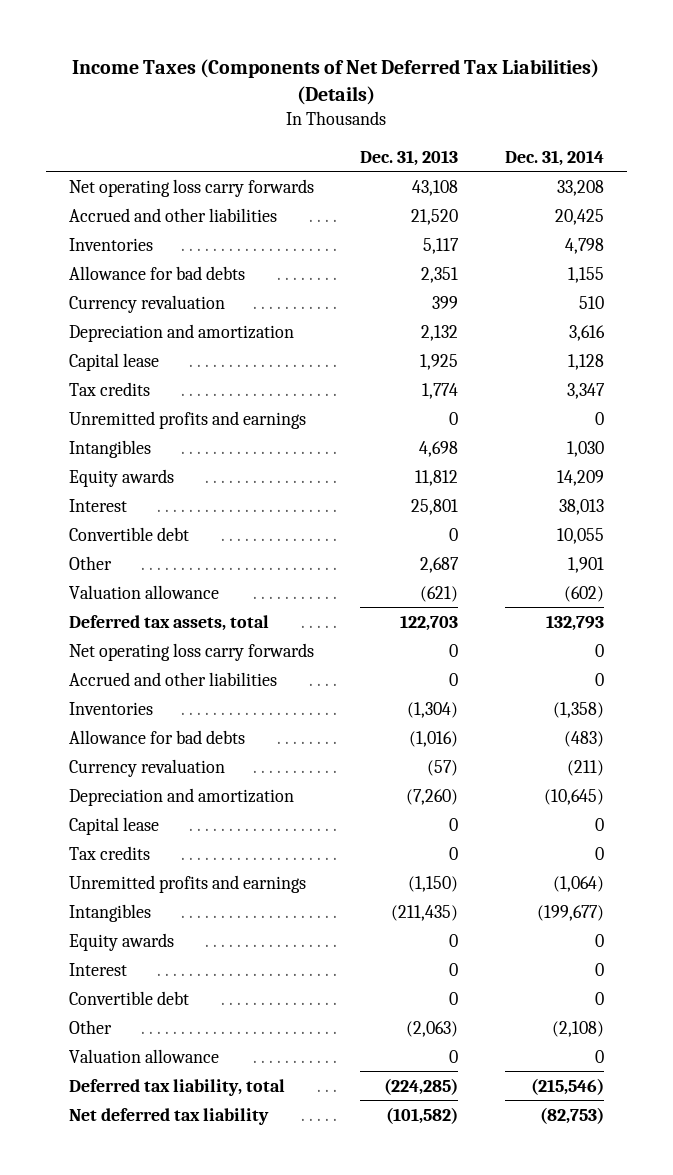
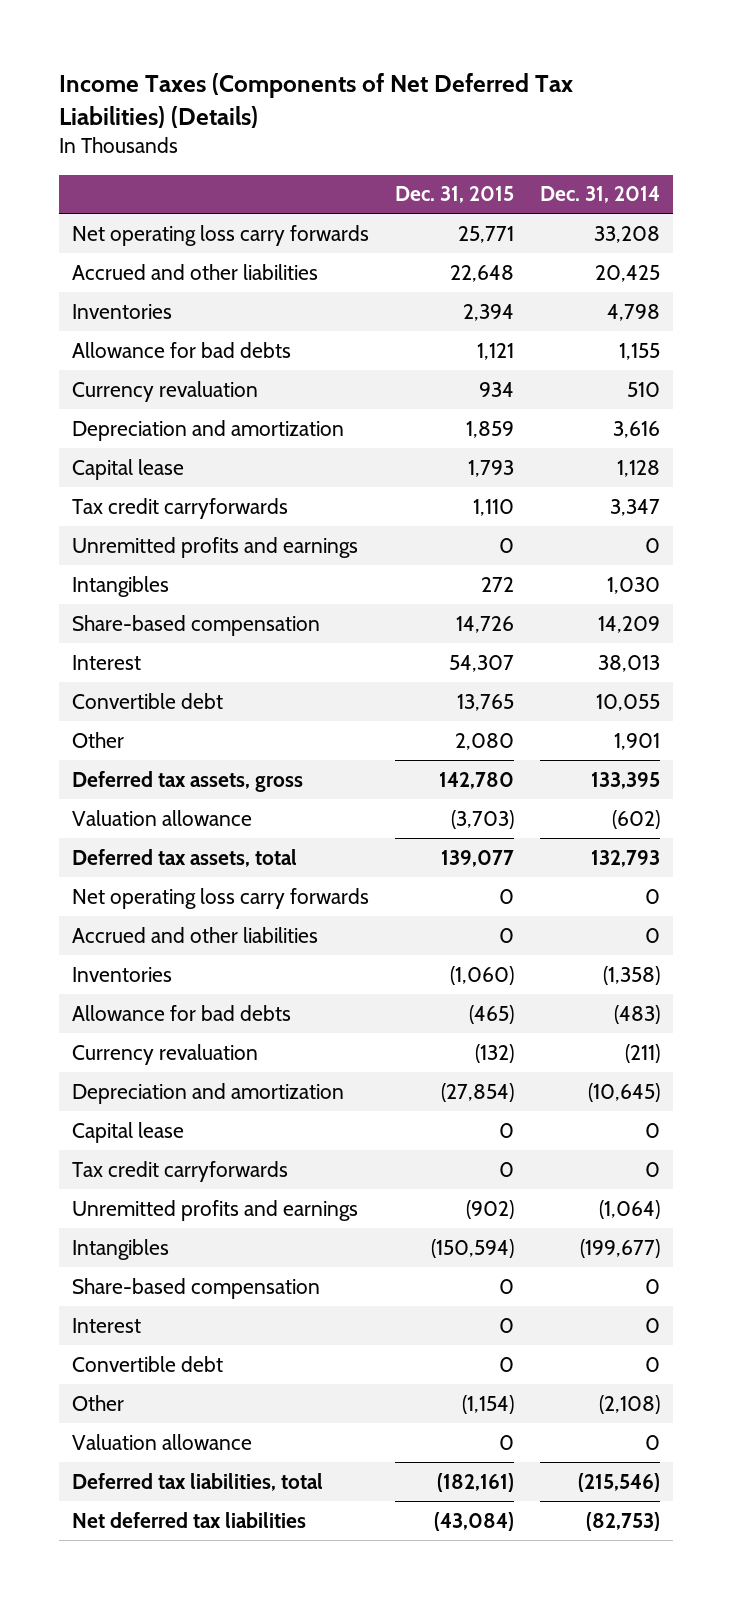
- | Dec. 31, 2013 | Dec. 31, 2014
+ | Dec. 31, 2015 | Dec. 31, 2014
- Tax credits | 1,774 | 3,347
+ Tax credit carryforwards | 1,110 | 3,347
- Equity awards | 11,812 | 14,209
+ Share-based compensation | 14,726 | 14,209
+ Deferred tax assets, gross | 142,780 | 133,395
- Tax credits | 0 | 0
+ Tax credit carryforwards | 0 | 0
- Equity awards | 0 | 0
+ Share-based compensation | 0 | 0
- Deferred tax liability, total | (224,285) | (215,546)
- Net deferred tax liability | (101,582) | (82,753)
+ Deferred tax liabilities, total | (182,161) | (215,546)
+ Net deferred tax liabilities | (43,084) | (82,753)

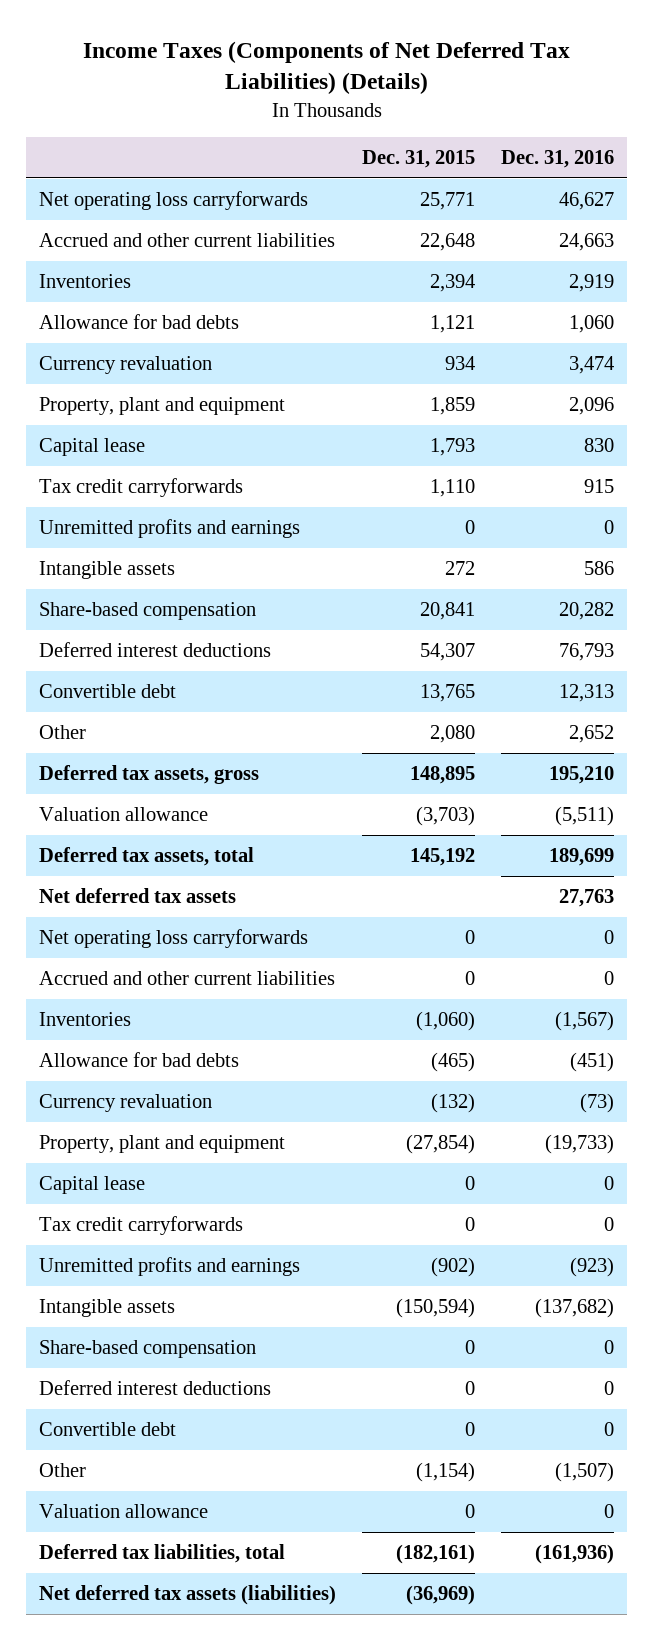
- | Dec. 31, 2015 | Dec. 31, 2014
+ | Dec. 31, 2015 | Dec. 31, 2016
- Net operating loss carry forwards | 25,771 | 33,208
- Accrued and other liabilities | 22,648 | 20,425
+ Net operating loss carryforwards | 25,771 | 46,627
+ Accrued and other current liabilities | 22,648 | 24,663
- Depreciation and amortization | 1,859 | 3,616
+ Property, plant and equipment | 1,859 | 2,096
- Intangibles | 272 | 1,030
- Share-based compensation | 14,726 | 14,209
- Interest | 54,307 | 38,013
+ Intangible assets | 272 | 586
+ Share-based compensation | 20,841 | 20,282
+ Deferred interest deductions | 54,307 | 76,793
- Deferred tax assets, gross | 142,780 | 133,395
+ Deferred tax assets, gross | 148,895 | 195,210
- Deferred tax assets, total | 139,077 | 132,793
- Net operating loss carry forwards | 0 | 0
- Accrued and other liabilities | 0 | 0
+ Deferred tax assets, total | 145,192 | 189,699
+ Net deferred tax assets | | 27,763
+ Net operating loss carryforwards | 0 | 0
+ Accrued and other current liabilities | 0 | 0
- Depreciation and amortization | (27,854) | (10,645)
+ Property, plant and equipment | (27,854) | (19,733)
- Intangibles | (150,594) | (199,677)
+ Intangible assets | (150,594) | (137,682)
- Interest | 0 | 0
+ Deferred interest deductions | 0 | 0
- Net deferred tax liabilities | (43,084) | (82,753)
+ Net deferred tax assets (liabilities) | (36,969) |

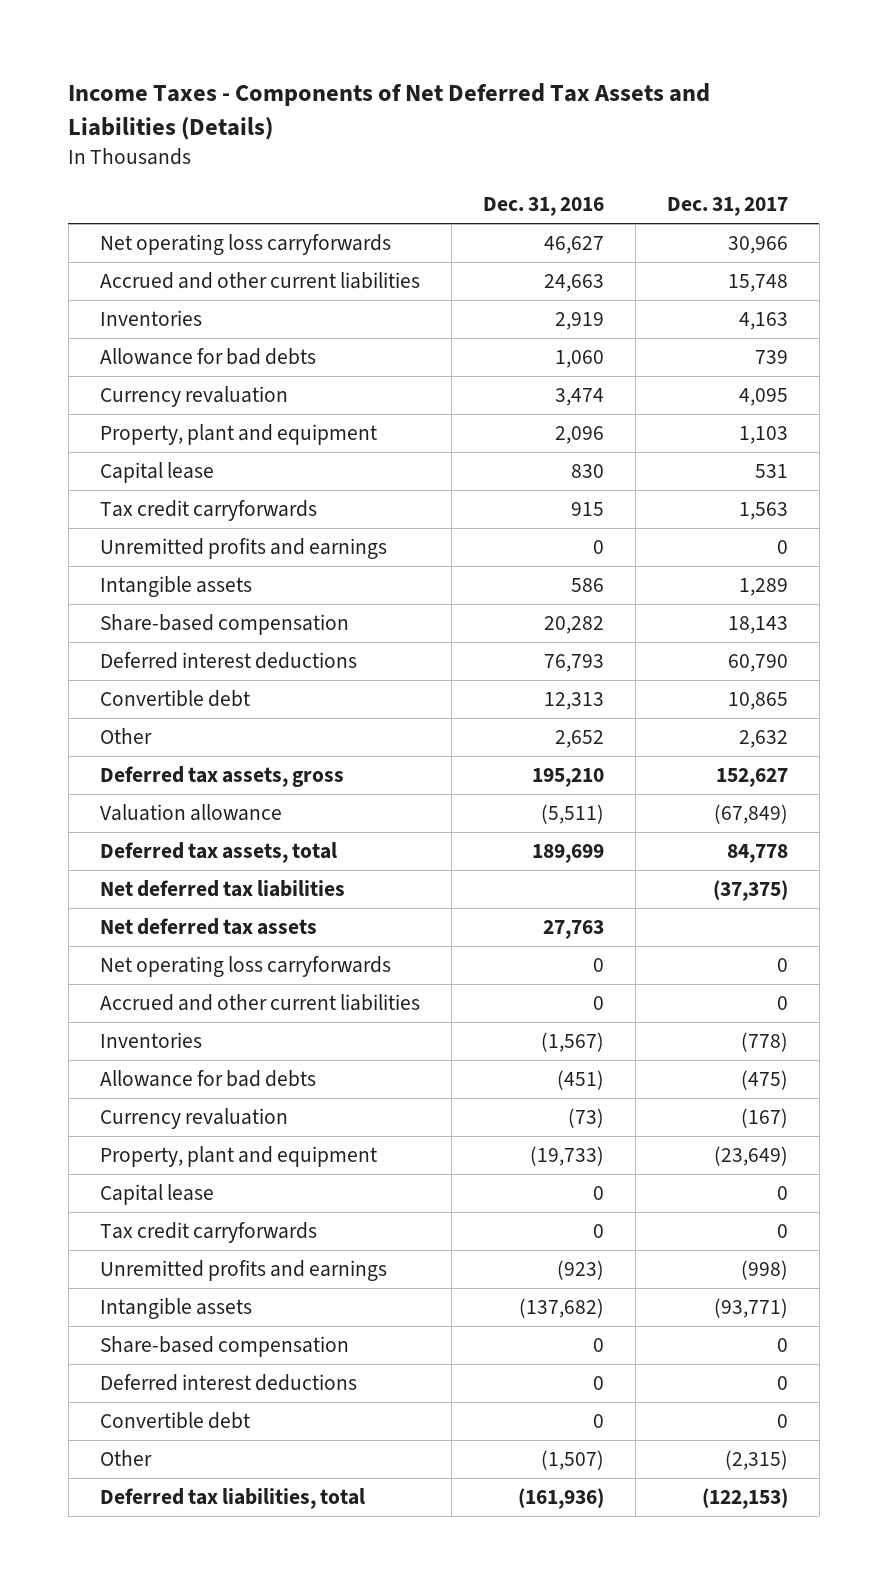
- Income Taxes (Components of Net Deferred Tax Liabilities) (Details)
+ Income Taxes - Components of Net Deferred Tax Assets and Liabilities (Details)
- | Dec. 31, 2015 | Dec. 31, 2016
+ | Dec. 31, 2016 | Dec. 31, 2017
+ Net deferred tax liabilities | | (37,375)
- Valuation allowance | 0 | 0
- Net deferred tax assets (liabilities) | (36,969) |

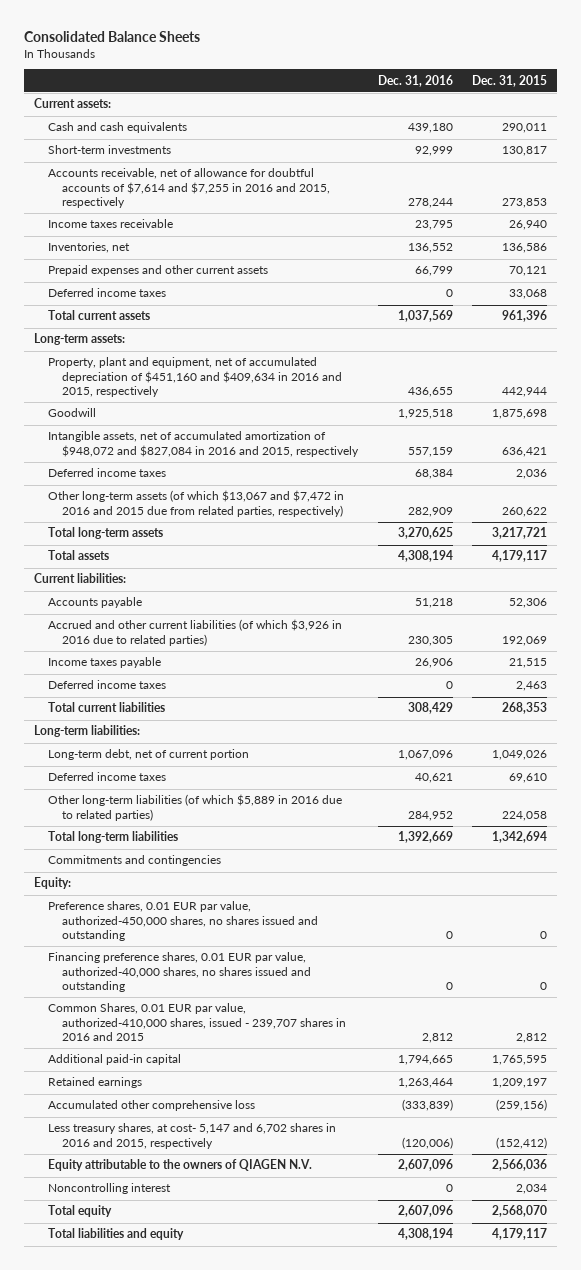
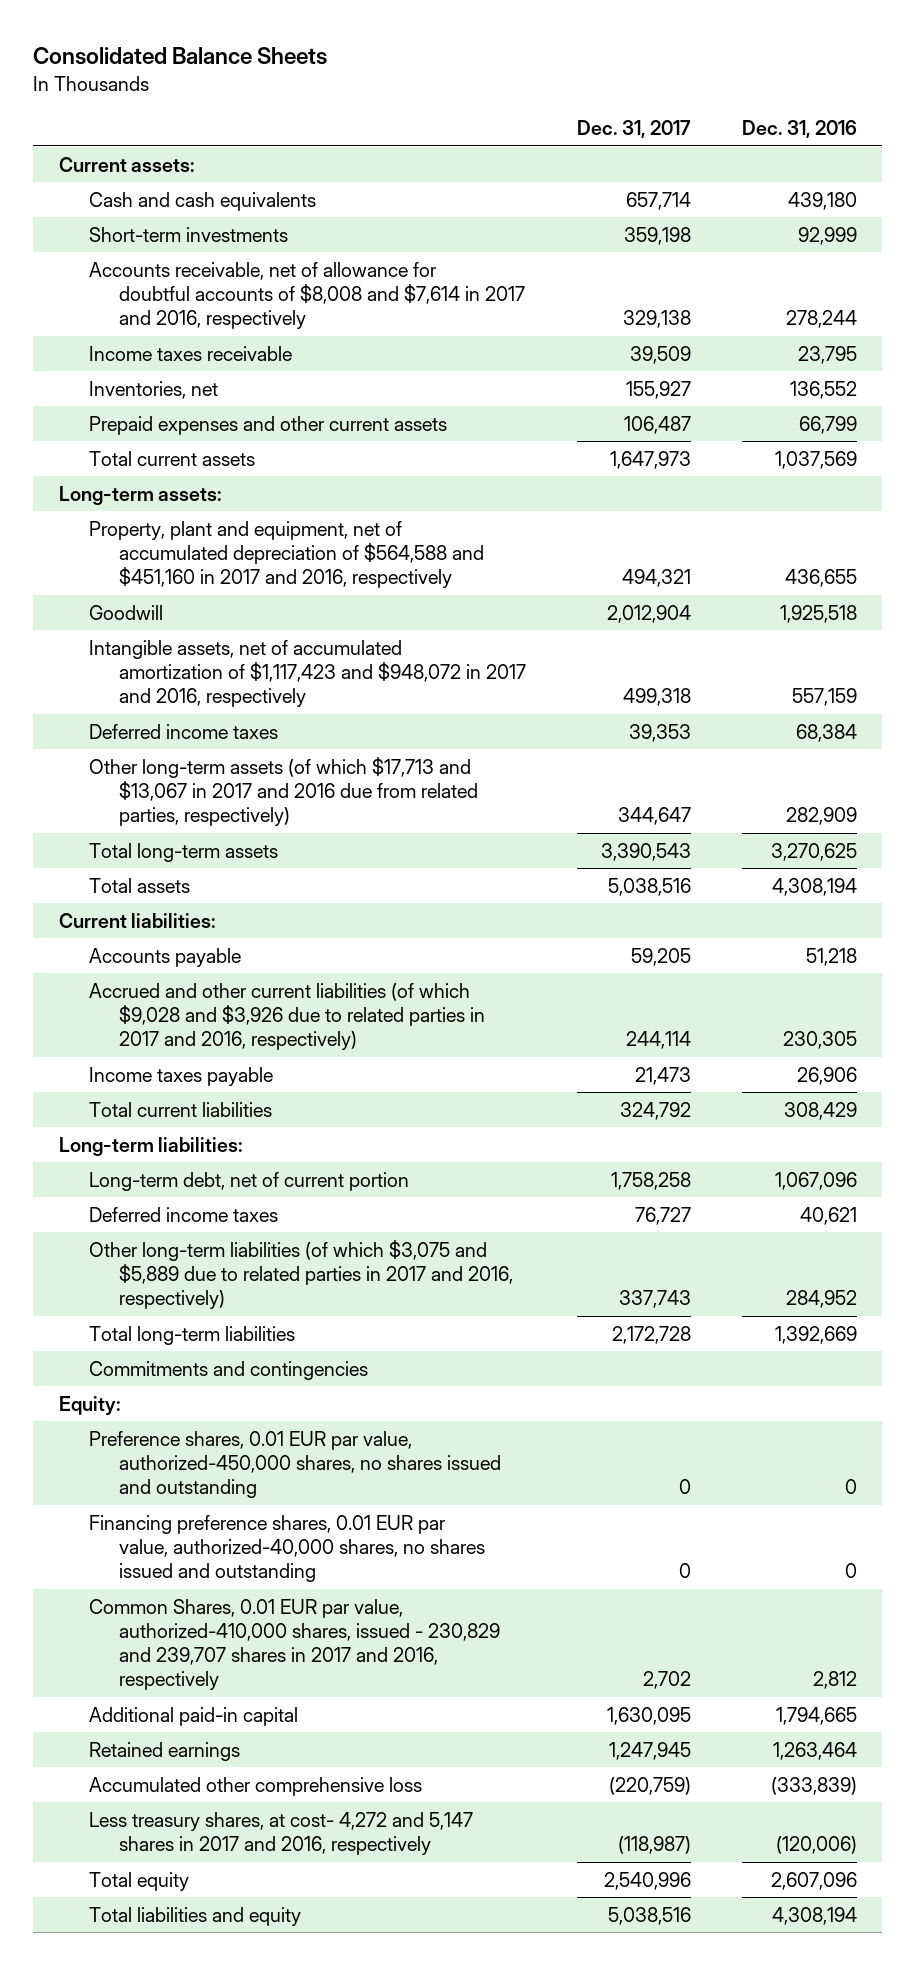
- | Dec. 31, 2016 | Dec. 31, 2015
+ | Dec. 31, 2017 | Dec. 31, 2016
- Accounts receivable, net of allowance for doubtful accounts of $7,614 and $7,255 in 2016 and 2015, respectively | 278,244 | 273,853
+ Accounts receivable, net of allowance for doubtful accounts of $8,008 and $7,614 in 2017 and 2016, respectively | 329,138 | 278,244
- Deferred income taxes | 0 | 33,068
- Property, plant and equipment, net of accumulated depreciation of $451,160 and $409,634 in 2016 and 2015, respectively | 436,655 | 442,944
+ Property, plant and equipment, net of accumulated depreciation of $564,588 and $451,160 in 2017 and 2016, respectively | 494,321 | 436,655
- Intangible assets, net of accumulated amortization of $948,072 and $827,084 in 2016 and 2015, respectively | 557,159 | 636,421
+ Intangible assets, net of accumulated amortization of $1,117,423 and $948,072 in 2017 and 2016, respectively | 499,318 | 557,159
- Other long-term assets (of which $13,067 and $7,472 in 2016 and 2015 due from related parties, respectively) | 282,909 | 260,622
+ Other long-term assets (of which $17,713 and $13,067 in 2017 and 2016 due from related parties, respectively) | 344,647 | 282,909
- Accrued and other current liabilities (of which $3,926 in 2016 due to related parties) | 230,305 | 192,069
+ Accrued and other current liabilities (of which $9,028 and $3,926 due to related parties in 2017 and 2016, respectively) | 244,114 | 230,305
- Deferred income taxes | 0 | 2,463
- Other long-term liabilities (of which $5,889 in 2016 due to related parties) | 284,952 | 224,058
+ Other long-term liabilities (of which $3,075 and $5,889 due to related parties in 2017 and 2016, respectively) | 337,743 | 284,952
- Common Shares, 0.01 EUR par value, authorized-410,000 shares, issued - 239,707 shares in 2016 and 2015 | 2,812 | 2,812
+ Common Shares, 0.01 EUR par value, authorized-410,000 shares, issued - 230,829 and 239,707 shares in 2017 and 2016, respectively | 2,702 | 2,812
- Less treasury shares, at cost- 5,147 and 6,702 shares in 2016 and 2015, respectively | (120,006) | (152,412)
- Equity attributable to the owners of QIAGEN N.V. | 2,607,096 | 2,566,036
- Noncontrolling interest | 0 | 2,034
+ Less treasury shares, at cost- 4,272 and 5,147 shares in 2017 and 2016, respectively | (118,987) | (120,006)

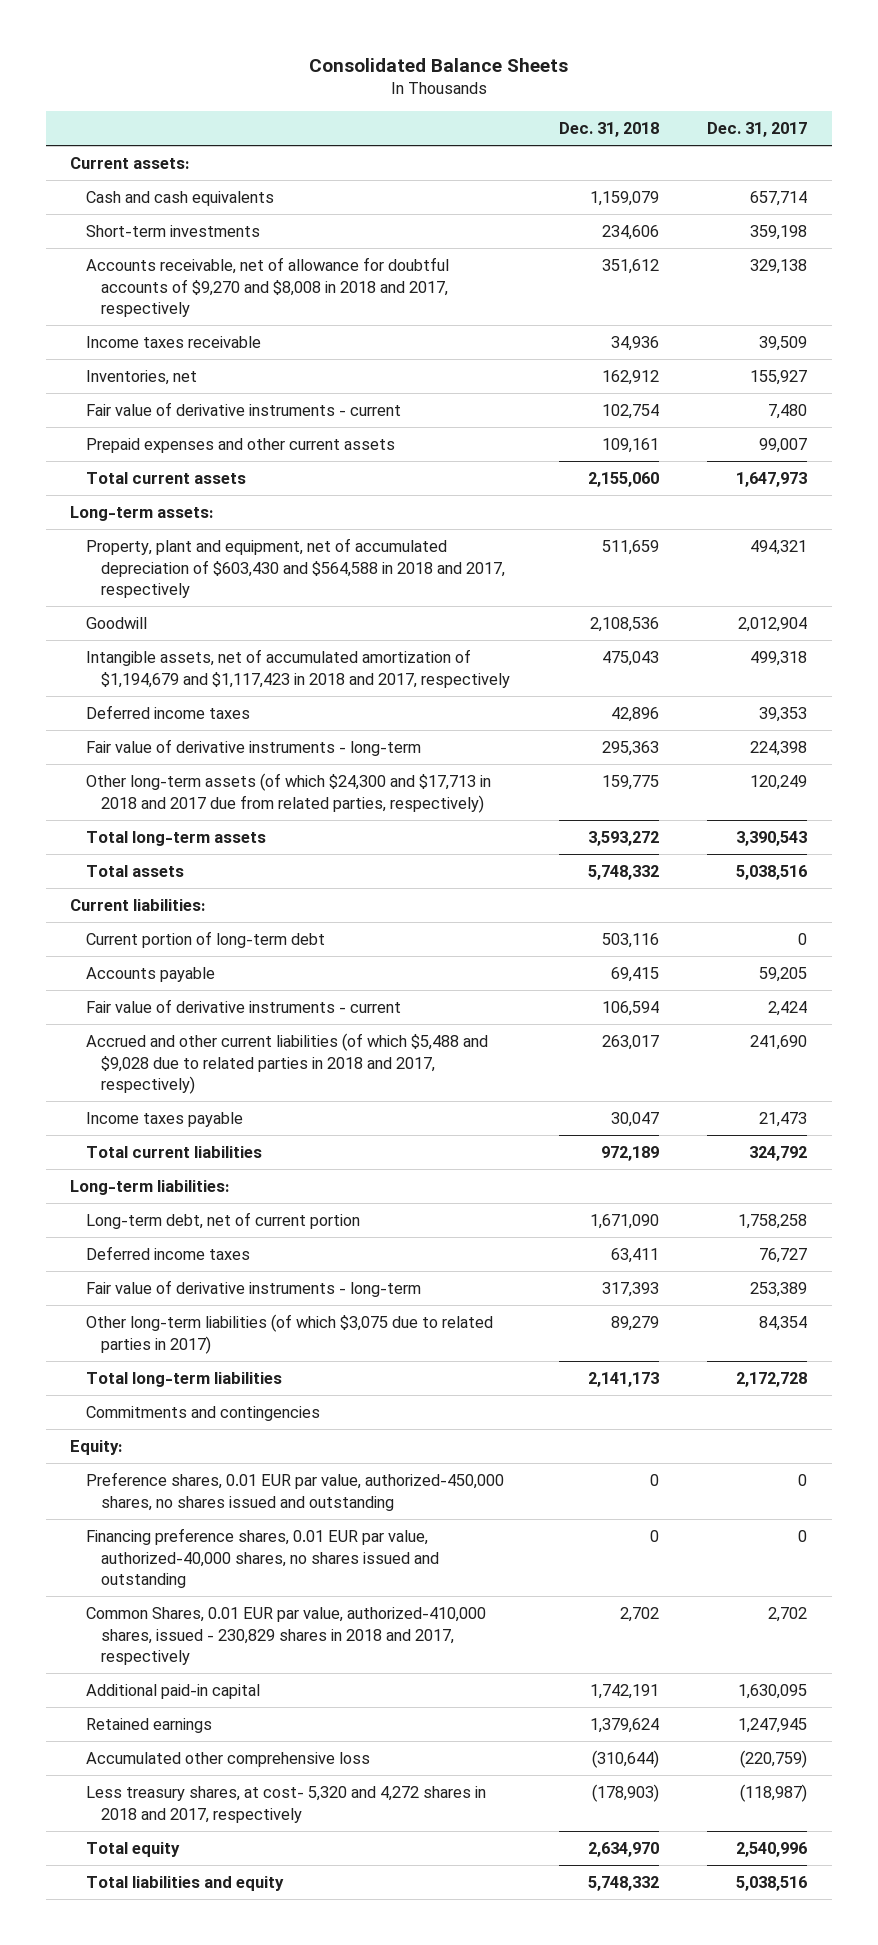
- | Dec. 31, 2017 | Dec. 31, 2016
+ | Dec. 31, 2018 | Dec. 31, 2017
- Accounts receivable, net of allowance for doubtful accounts of $8,008 and $7,614 in 2017 and 2016, respectively | 329,138 | 278,244
+ Accounts receivable, net of allowance for doubtful accounts of $9,270 and $8,008 in 2018 and 2017, respectively | 351,612 | 329,138
- Prepaid expenses and other current assets | 106,487 | 66,799
+ Fair value of derivative instruments - current | 102,754 | 7,480
+ Prepaid expenses and other current assets | 109,161 | 99,007
- Property, plant and equipment, net of accumulated depreciation of $564,588 and $451,160 in 2017 and 2016, respectively | 494,321 | 436,655
+ Property, plant and equipment, net of accumulated depreciation of $603,430 and $564,588 in 2018 and 2017, respectively | 511,659 | 494,321
- Intangible assets, net of accumulated amortization of $1,117,423 and $948,072 in 2017 and 2016, respectively | 499,318 | 557,159
+ Intangible assets, net of accumulated amortization of $1,194,679 and $1,117,423 in 2018 and 2017, respectively | 475,043 | 499,318
- Other long-term assets (of which $17,713 and $13,067 in 2017 and 2016 due from related parties, respectively) | 344,647 | 282,909
+ Fair value of derivative instruments - long-term | 295,363 | 224,398
+ Other long-term assets (of which $24,300 and $17,713 in 2018 and 2017 due from related parties, respectively) | 159,775 | 120,249
+ Current portion of long-term debt | 503,116 | 0
- Accrued and other current liabilities (of which $9,028 and $3,926 due to related parties in 2017 and 2016, respectively) | 244,114 | 230,305
+ Fair value of derivative instruments - current | 106,594 | 2,424
+ Accrued and other current liabilities (of which $5,488 and $9,028 due to related parties in 2018 and 2017, respectively) | 263,017 | 241,690
- Other long-term liabilities (of which $3,075 and $5,889 due to related parties in 2017 and 2016, respectively) | 337,743 | 284,952
+ Fair value of derivative instruments - long-term | 317,393 | 253,389
+ Other long-term liabilities (of which $3,075 due to related parties in 2017) | 89,279 | 84,354
- Common Shares, 0.01 EUR par value, authorized-410,000 shares, issued - 230,829 and 239,707 shares in 2017 and 2016, respectively | 2,702 | 2,812
+ Common Shares, 0.01 EUR par value, authorized-410,000 shares, issued - 230,829 shares in 2018 and 2017, respectively | 2,702 | 2,702
- Less treasury shares, at cost- 4,272 and 5,147 shares in 2017 and 2016, respectively | (118,987) | (120,006)
+ Less treasury shares, at cost- 5,320 and 4,272 shares in 2018 and 2017, respectively | (178,903) | (118,987)

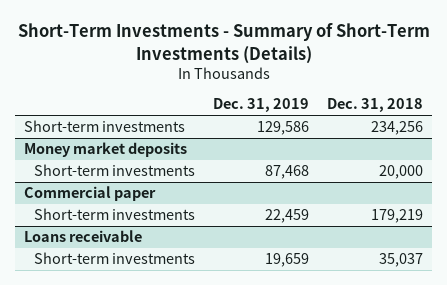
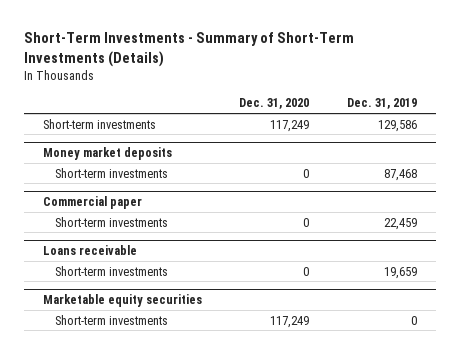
- | Dec. 31, 2019 | Dec. 31, 2018
+ | Dec. 31, 2020 | Dec. 31, 2019
+ Marketable equity securities
+ Short-term investments | 117,249 | 0

